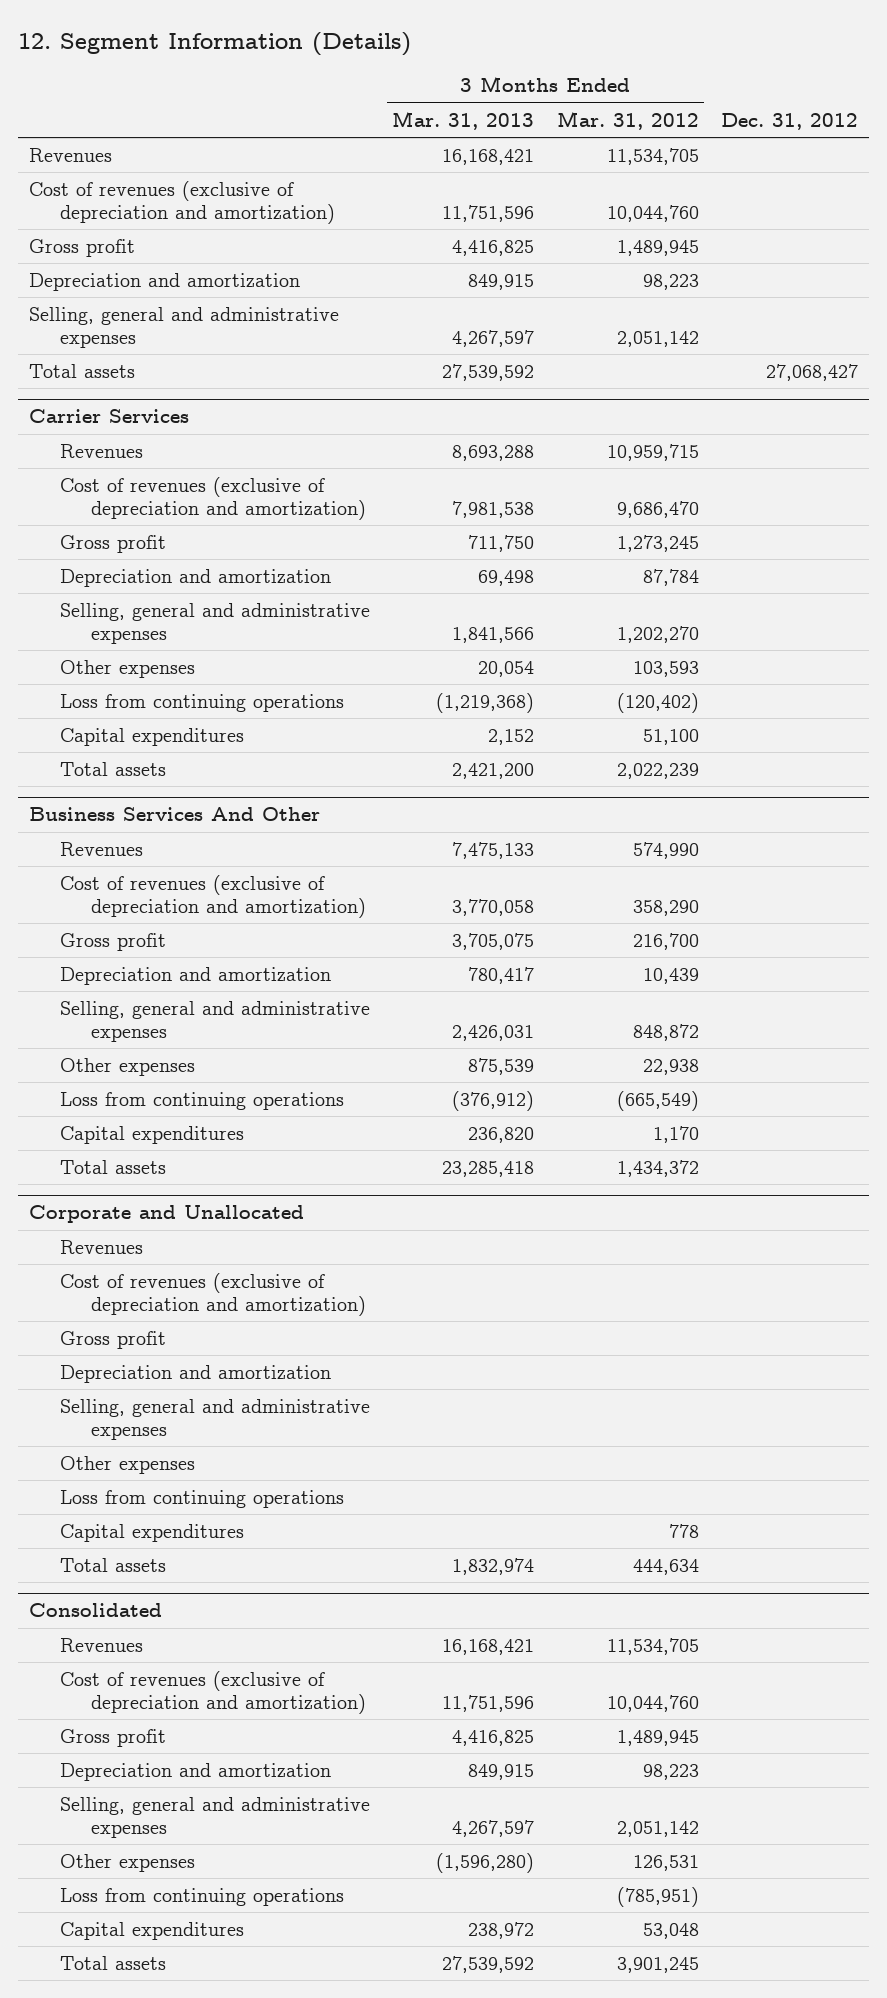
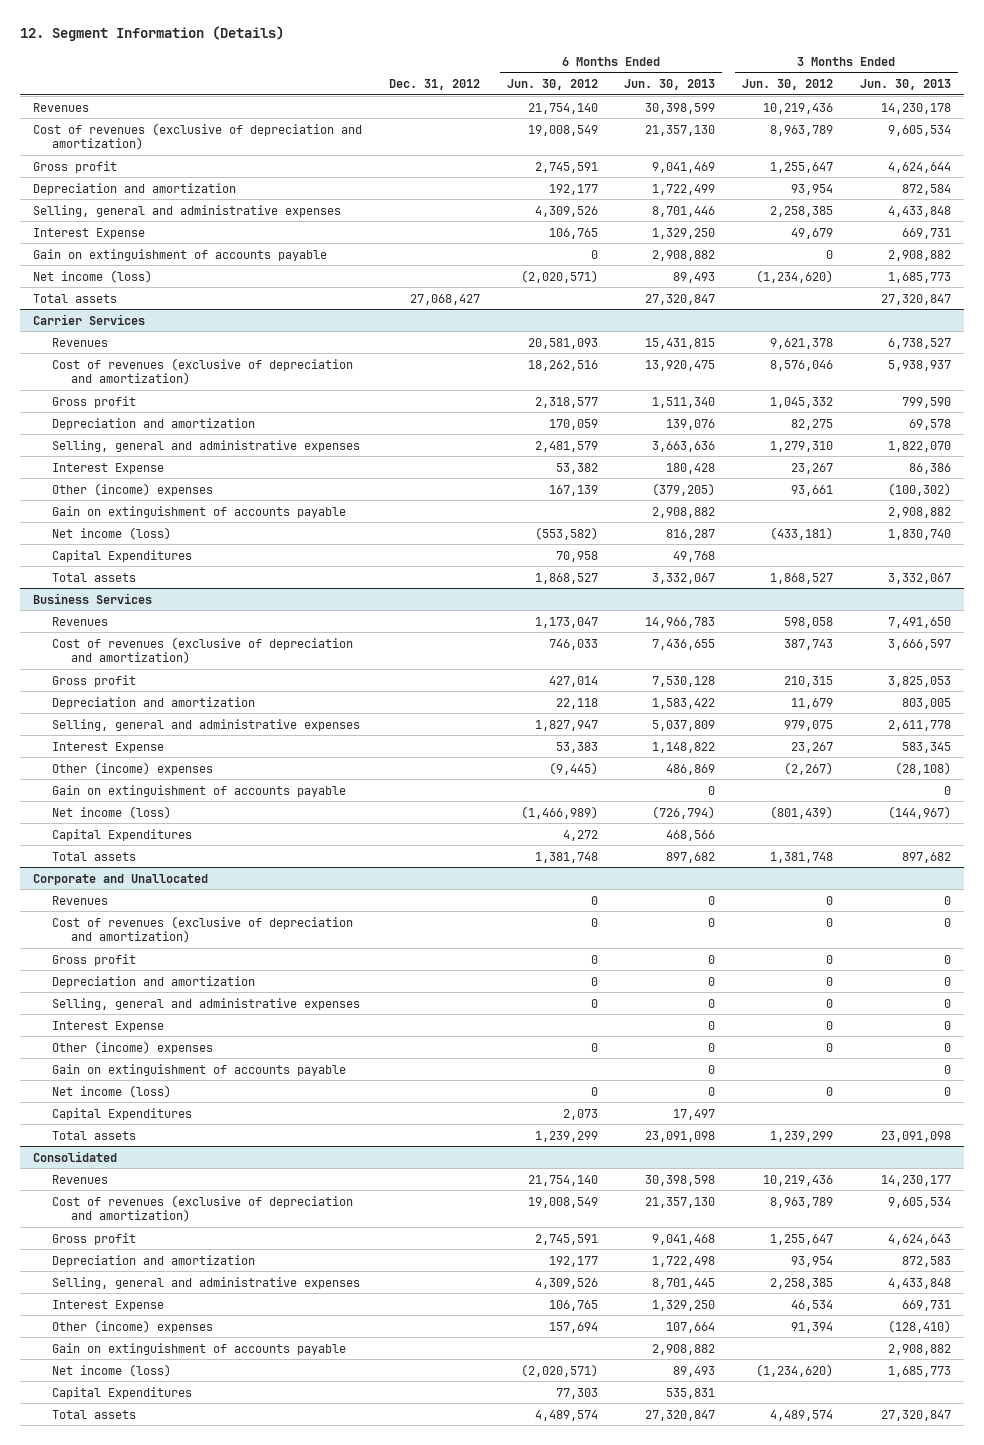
- | 3 Months Ended Mar. 31, 2013 | 3 Months Ended Mar. 31, 2012 | Dec. 31, 2012
+ | Dec. 31, 2012 | 6 Months Ended Jun. 30, 2012 | 6 Months Ended Jun. 30, 2013 | 3 Months Ended Jun. 30, 2012 | 3 Months Ended Jun. 30, 2013
+ Interest Expense | | 106,765 | 1,329,250 | 49,679 | 669,731
+ Gain on extinguishment of accounts payable | | 0 | 2,908,882 | 0 | 2,908,882
+ Net income (loss) | | (2,020,571) | 89,493 | (1,234,620) | 1,685,773
@ Carrier Services
- Other expenses | 20,054 | 103,593 |
- Loss from continuing operations | (1,219,368) | (120,402) |
- Capital expenditures | 2,152 | 51,100 |
+ Interest Expense | | 53,382 | 180,428 | 23,267 | 86,386
+ Other (income) expenses | | 167,139 | (379,205) | 93,661 | (100,302)
+ Gain on extinguishment of accounts payable | | | 2,908,882 | | 2,908,882
+ Net income (loss) | | (553,582) | 816,287 | (433,181) | 1,830,740
+ Capital Expenditures | | 70,958 | 49,768 | |
- Business Services And Other
+ Business Services
- Other expenses | 875,539 | 22,938 |
- Loss from continuing operations | (376,912) | (665,549) |
- Capital expenditures | 236,820 | 1,170 |
+ Interest Expense | | 53,383 | 1,148,822 | 23,267 | 583,345
+ Other (income) expenses | | (9,445) | 486,869 | (2,267) | (28,108)
+ Gain on extinguishment of accounts payable | | | 0 | | 0
+ Net income (loss) | | (1,466,989) | (726,794) | (801,439) | (144,967)
+ Capital Expenditures | | 4,272 | 468,566 | |
@ Corporate and Unallocated
- Other expenses
- Loss from continuing operations
- Capital expenditures | | 778 |
+ Interest Expense | | | 0 | 0 | 0
+ Other (income) expenses | | 0 | 0 | 0 | 0
+ Gain on extinguishment of accounts payable | | | 0 | | 0
+ Net income (loss) | | 0 | 0 | 0 | 0
+ Capital Expenditures | | 2,073 | 17,497 | |
@ Consolidated
- Other expenses | (1,596,280) | 126,531 |
- Loss from continuing operations | | (785,951) |
- Capital expenditures | 238,972 | 53,048 |
+ Interest Expense | | 106,765 | 1,329,250 | 46,534 | 669,731
+ Other (income) expenses | | 157,694 | 107,664 | 91,394 | (128,410)
+ Gain on extinguishment of accounts payable | | | 2,908,882 | | 2,908,882
+ Net income (loss) | | (2,020,571) | 89,493 | (1,234,620) | 1,685,773
+ Capital Expenditures | | 77,303 | 535,831 | |

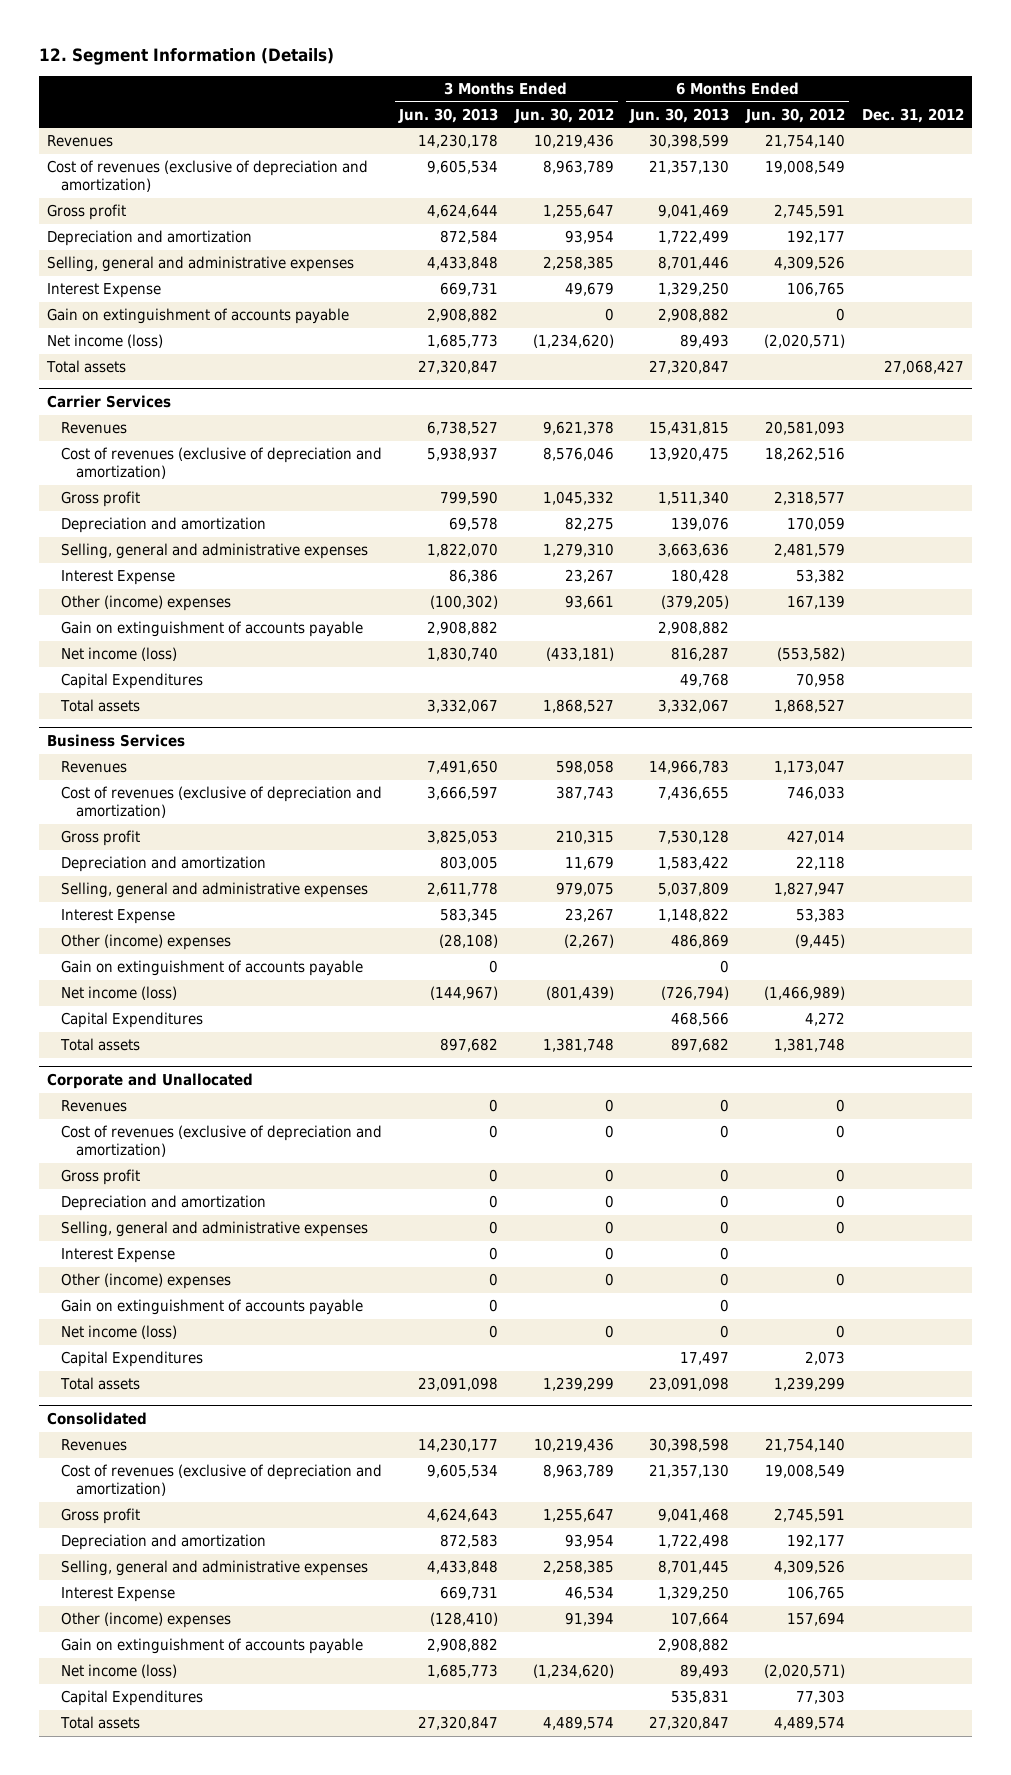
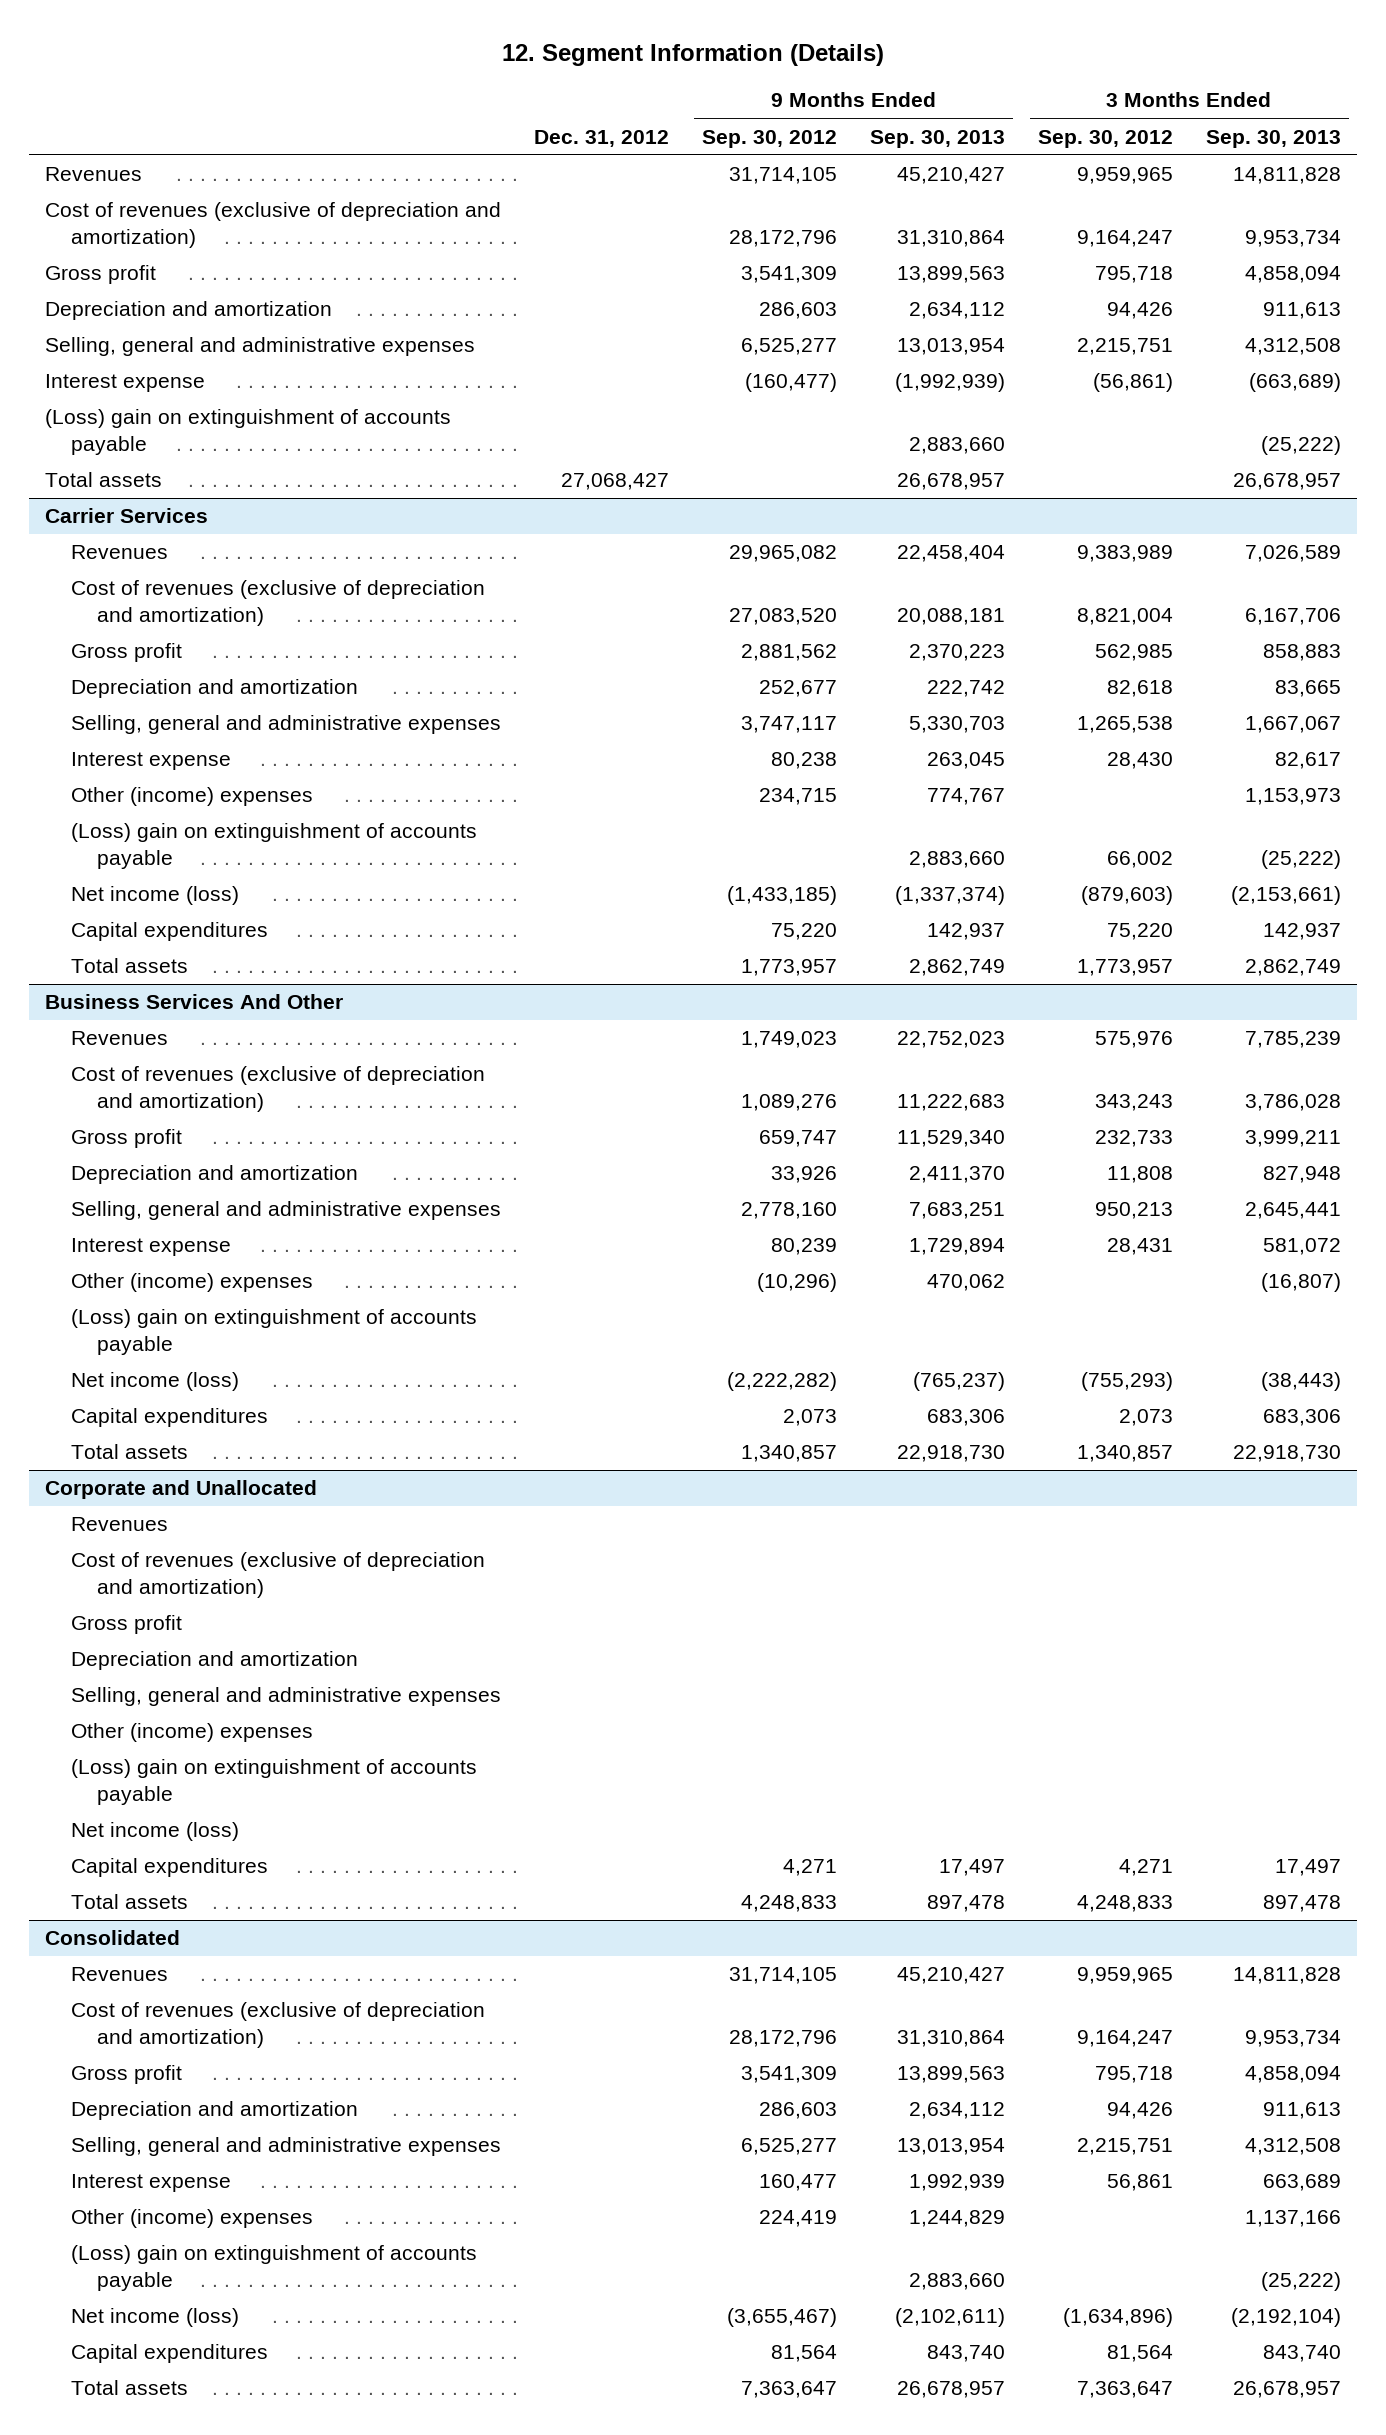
- | 3 Months Ended Jun. 30, 2013 | 3 Months Ended Jun. 30, 2012 | 6 Months Ended Jun. 30, 2013 | 6 Months Ended Jun. 30, 2012 | Dec. 31, 2012
+ | Dec. 31, 2012 | 9 Months Ended Sep. 30, 2012 | 9 Months Ended Sep. 30, 2013 | 3 Months Ended Sep. 30, 2012 | 3 Months Ended Sep. 30, 2013
- Interest Expense | 669,731 | 49,679 | 1,329,250 | 106,765 |
- Gain on extinguishment of accounts payable | 2,908,882 | 0 | 2,908,882 | 0 |
- Net income (loss) | 1,685,773 | (1,234,620) | 89,493 | (2,020,571) |
+ Interest expense | | (160,477) | (1,992,939) | (56,861) | (663,689)
+ (Loss) gain on extinguishment of accounts payable | | | 2,883,660 | | (25,222)
@ Carrier Services
- Interest Expense | 86,386 | 23,267 | 180,428 | 53,382 |
+ Interest expense | | 80,238 | 263,045 | 28,430 | 82,617
- Gain on extinguishment of accounts payable | 2,908,882 | | 2,908,882 | |
+ (Loss) gain on extinguishment of accounts payable | | | 2,883,660 | 66,002 | (25,222)
- Capital Expenditures | | | 49,768 | 70,958 |
+ Capital expenditures | | 75,220 | 142,937 | 75,220 | 142,937
- Business Services
+ Business Services And Other
- Interest Expense | 583,345 | 23,267 | 1,148,822 | 53,383 |
+ Interest expense | | 80,239 | 1,729,894 | 28,431 | 581,072
- Gain on extinguishment of accounts payable | 0 | | 0 | |
+ (Loss) gain on extinguishment of accounts payable
- Capital Expenditures | | | 468,566 | 4,272 |
+ Capital expenditures | | 2,073 | 683,306 | 2,073 | 683,306
@ Corporate and Unallocated
- Interest Expense | 0 | 0 | 0 | |
- Gain on extinguishment of accounts payable | 0 | | 0 | |
+ (Loss) gain on extinguishment of accounts payable
- Capital Expenditures | | | 17,497 | 2,073 |
+ Capital expenditures | | 4,271 | 17,497 | 4,271 | 17,497
@ Consolidated
- Interest Expense | 669,731 | 46,534 | 1,329,250 | 106,765 |
+ Interest expense | | 160,477 | 1,992,939 | 56,861 | 663,689
- Gain on extinguishment of accounts payable | 2,908,882 | | 2,908,882 | |
+ (Loss) gain on extinguishment of accounts payable | | | 2,883,660 | | (25,222)
- Capital Expenditures | | | 535,831 | 77,303 |
+ Capital expenditures | | 81,564 | 843,740 | 81,564 | 843,740

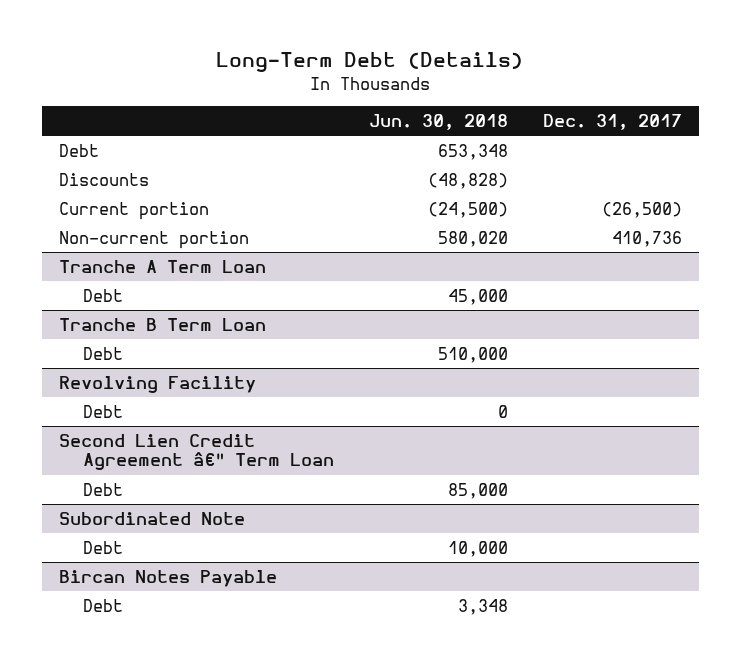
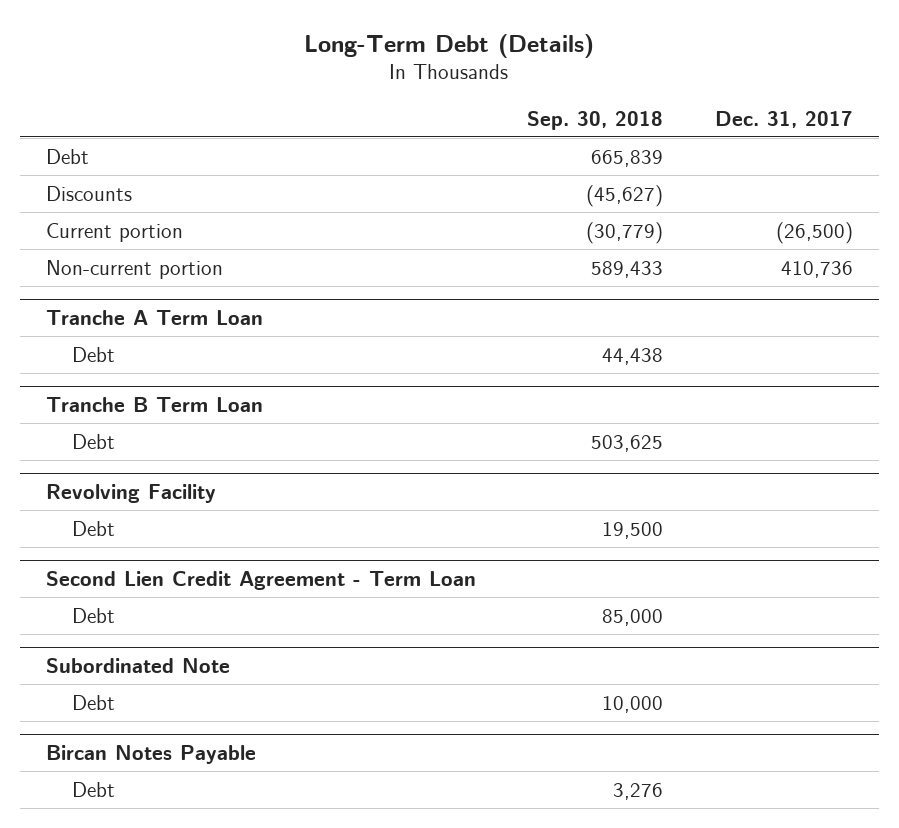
- | Jun. 30, 2018 | Dec. 31, 2017
+ | Sep. 30, 2018 | Dec. 31, 2017
- Second Lien Credit Agreement â€" Term Loan
+ Second Lien Credit Agreement - Term Loan

